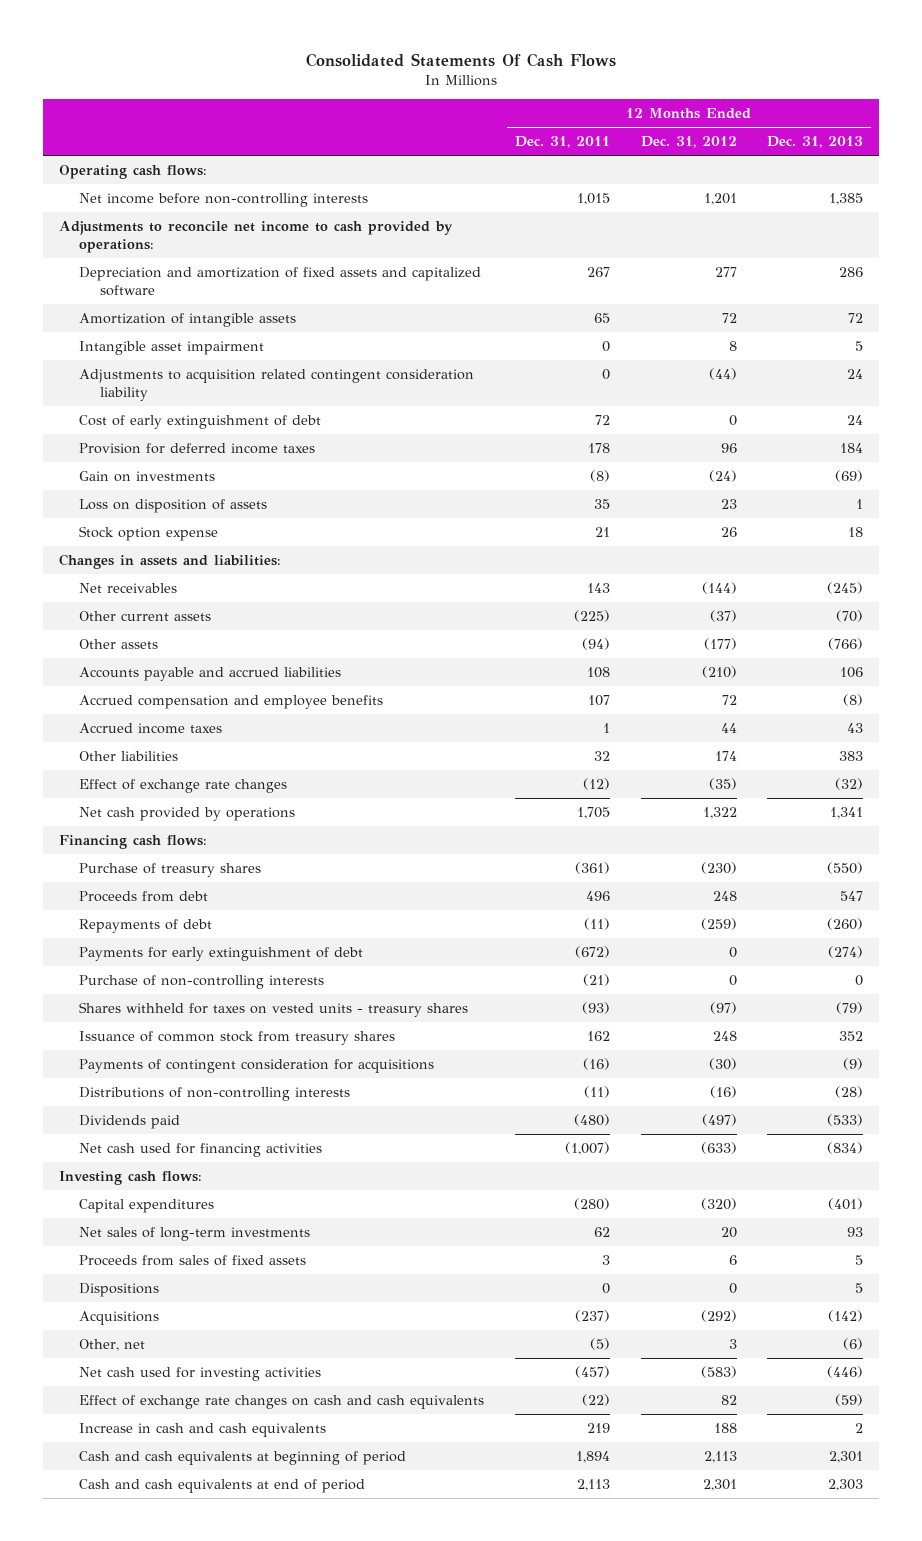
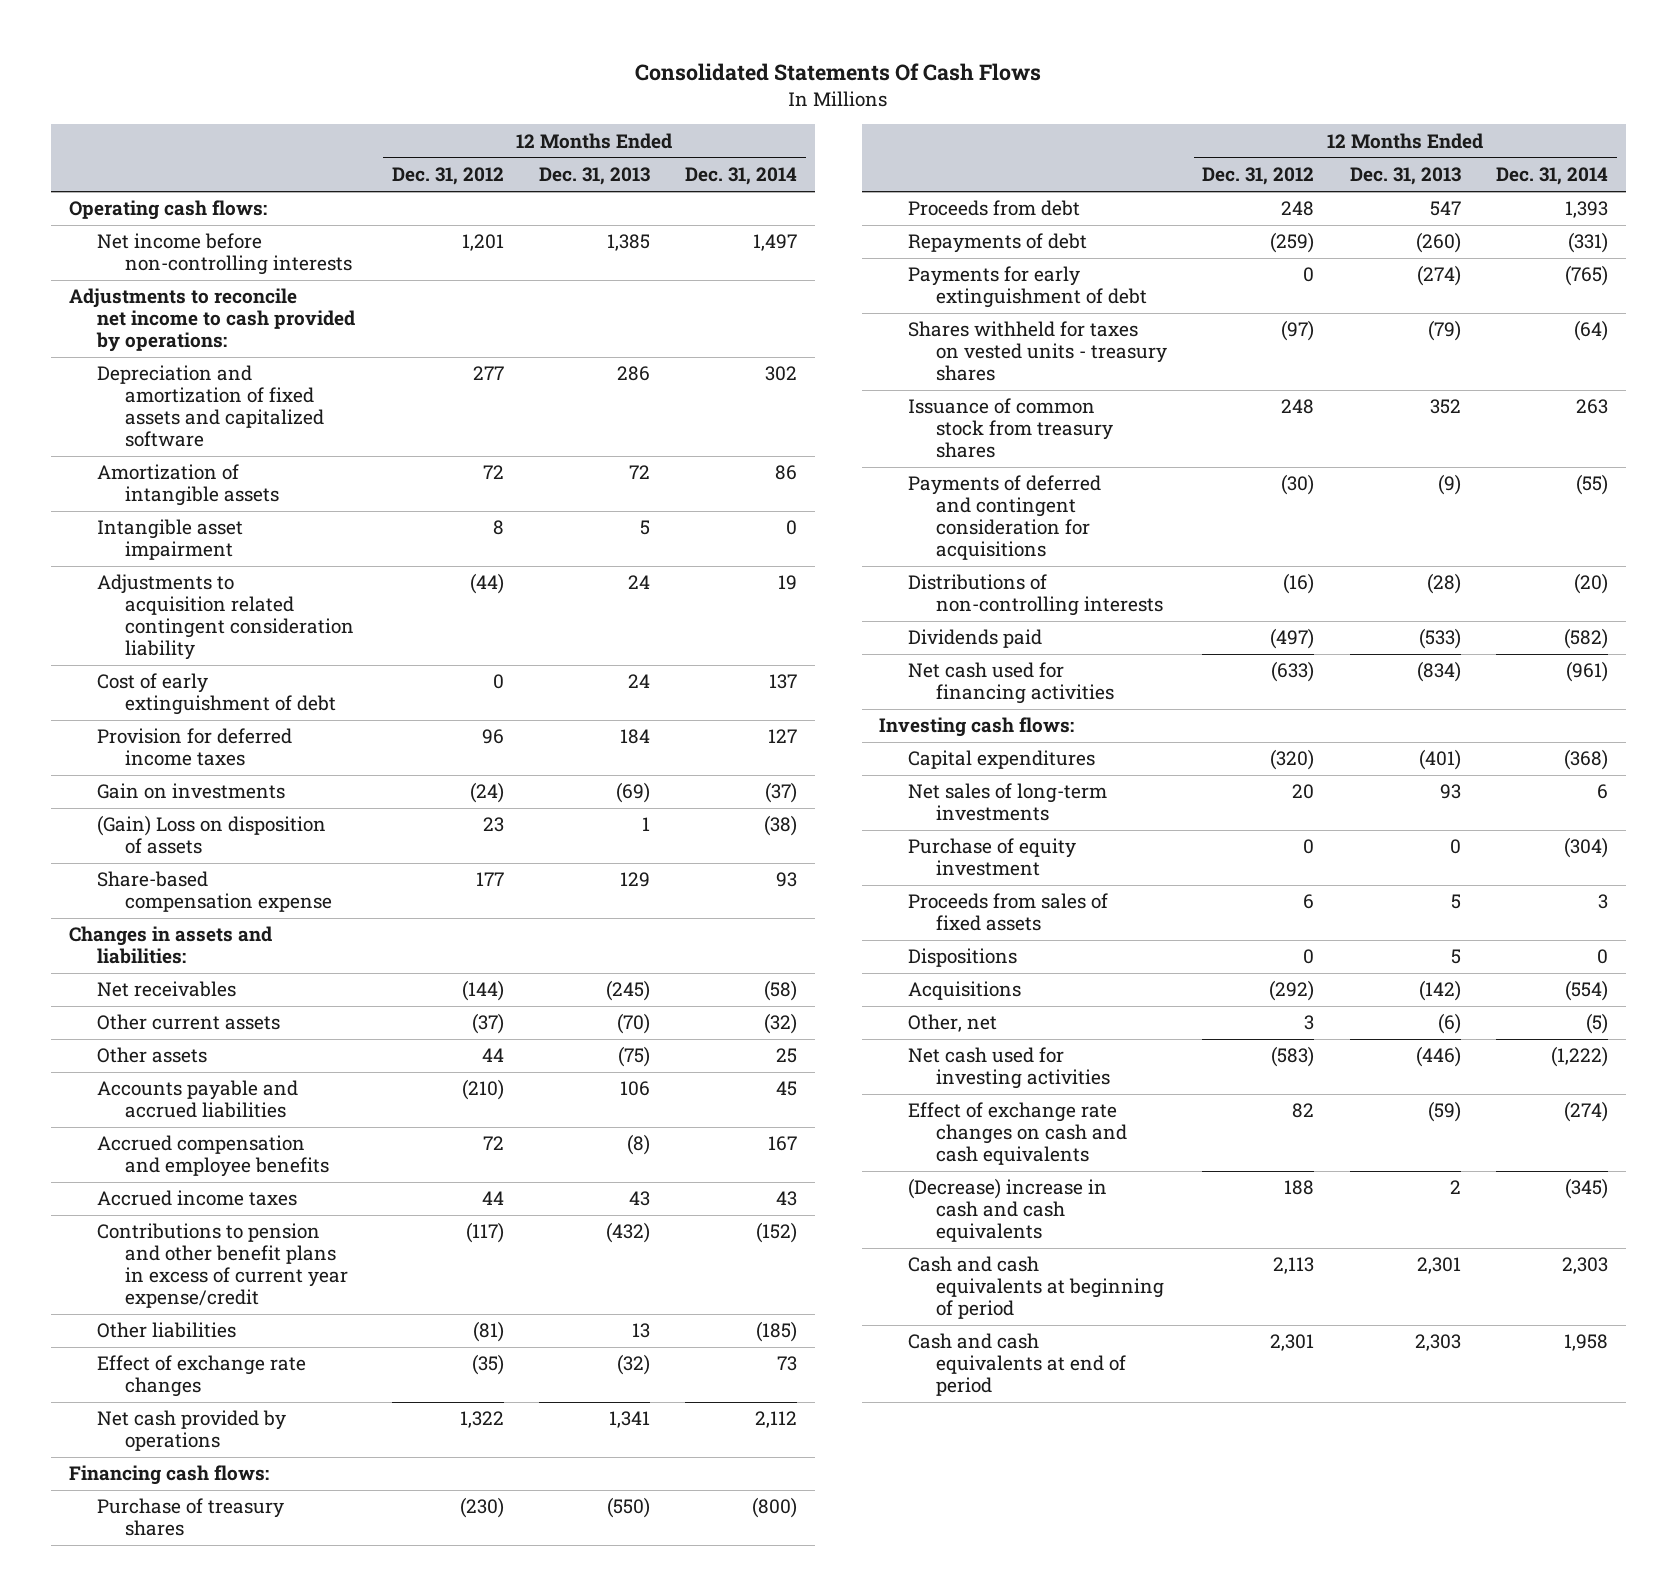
- | 12 Months Ended Dec. 31, 2011 | 12 Months Ended Dec. 31, 2012 | 12 Months Ended Dec. 31, 2013
+ | 12 Months Ended Dec. 31, 2012 | 12 Months Ended Dec. 31, 2013 | 12 Months Ended Dec. 31, 2014
- Loss on disposition of assets | 35 | 23 | 1
- Stock option expense | 21 | 26 | 18
+ (Gain) Loss on disposition of assets | 23 | 1 | (38)
+ Share-based compensation expense | 177 | 129 | 93
- Other assets | (94) | (177) | (766)
+ Other assets | 44 | (75) | 25
- Other liabilities | 32 | 174 | 383
+ Contributions to pension and other benefit plans in excess of current year expense/credit | (117) | (432) | (152)
+ Other liabilities | (81) | 13 | (185)
- Purchase of non-controlling interests | (21) | 0 | 0
- Payments of contingent consideration for acquisitions | (16) | (30) | (9)
+ Payments of deferred and contingent consideration for acquisitions | (30) | (9) | (55)
+ Purchase of equity investment | 0 | 0 | (304)
- Increase in cash and cash equivalents | 219 | 188 | 2
+ (Decrease) increase in cash and cash equivalents | 188 | 2 | (345)

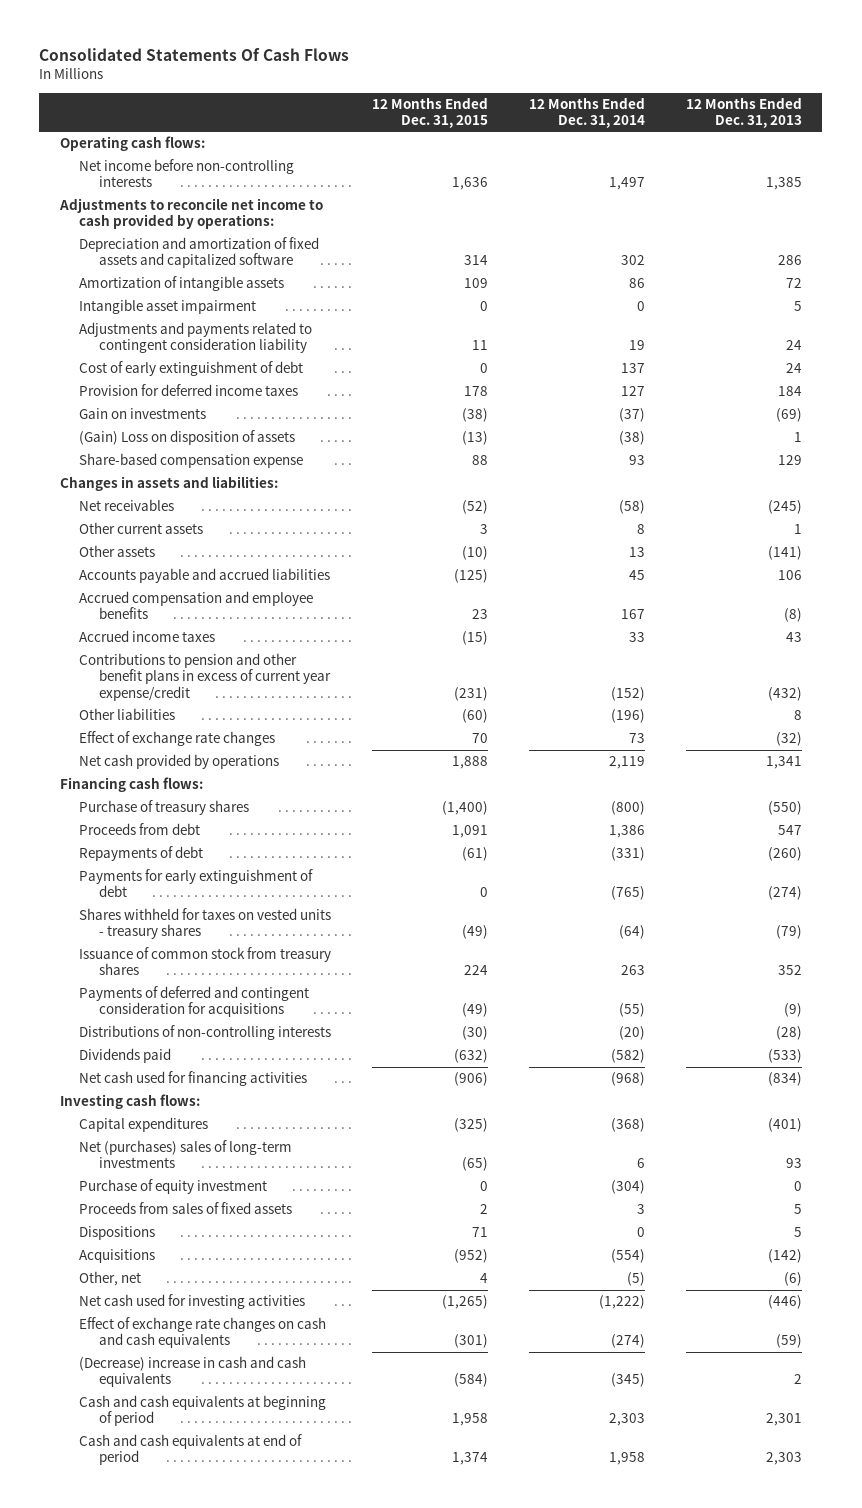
- | 12 Months Ended Dec. 31, 2012 | 12 Months Ended Dec. 31, 2013 | 12 Months Ended Dec. 31, 2014
+ | 12 Months Ended Dec. 31, 2015 | 12 Months Ended Dec. 31, 2014 | 12 Months Ended Dec. 31, 2013
- Adjustments to acquisition related contingent consideration liability | (44) | 24 | 19
+ Adjustments and payments related to contingent consideration liability | 11 | 19 | 24
- Other current assets | (37) | (70) | (32)
- Other assets | 44 | (75) | 25
+ Other current assets | 3 | 8 | 1
+ Other assets | (10) | 13 | (141)
- Accrued income taxes | 44 | 43 | 43
+ Accrued income taxes | (15) | 33 | 43
- Other liabilities | (81) | 13 | (185)
+ Other liabilities | (60) | (196) | 8
- Net cash provided by operations | 1,322 | 1,341 | 2,112
+ Net cash provided by operations | 1,888 | 2,119 | 1,341
- Proceeds from debt | 248 | 547 | 1,393
+ Proceeds from debt | 1,091 | 1,386 | 547
- Net cash used for financing activities | (633) | (834) | (961)
+ Net cash used for financing activities | (906) | (968) | (834)
- Net sales of long-term investments | 20 | 93 | 6
+ Net (purchases) sales of long-term investments | (65) | 6 | 93

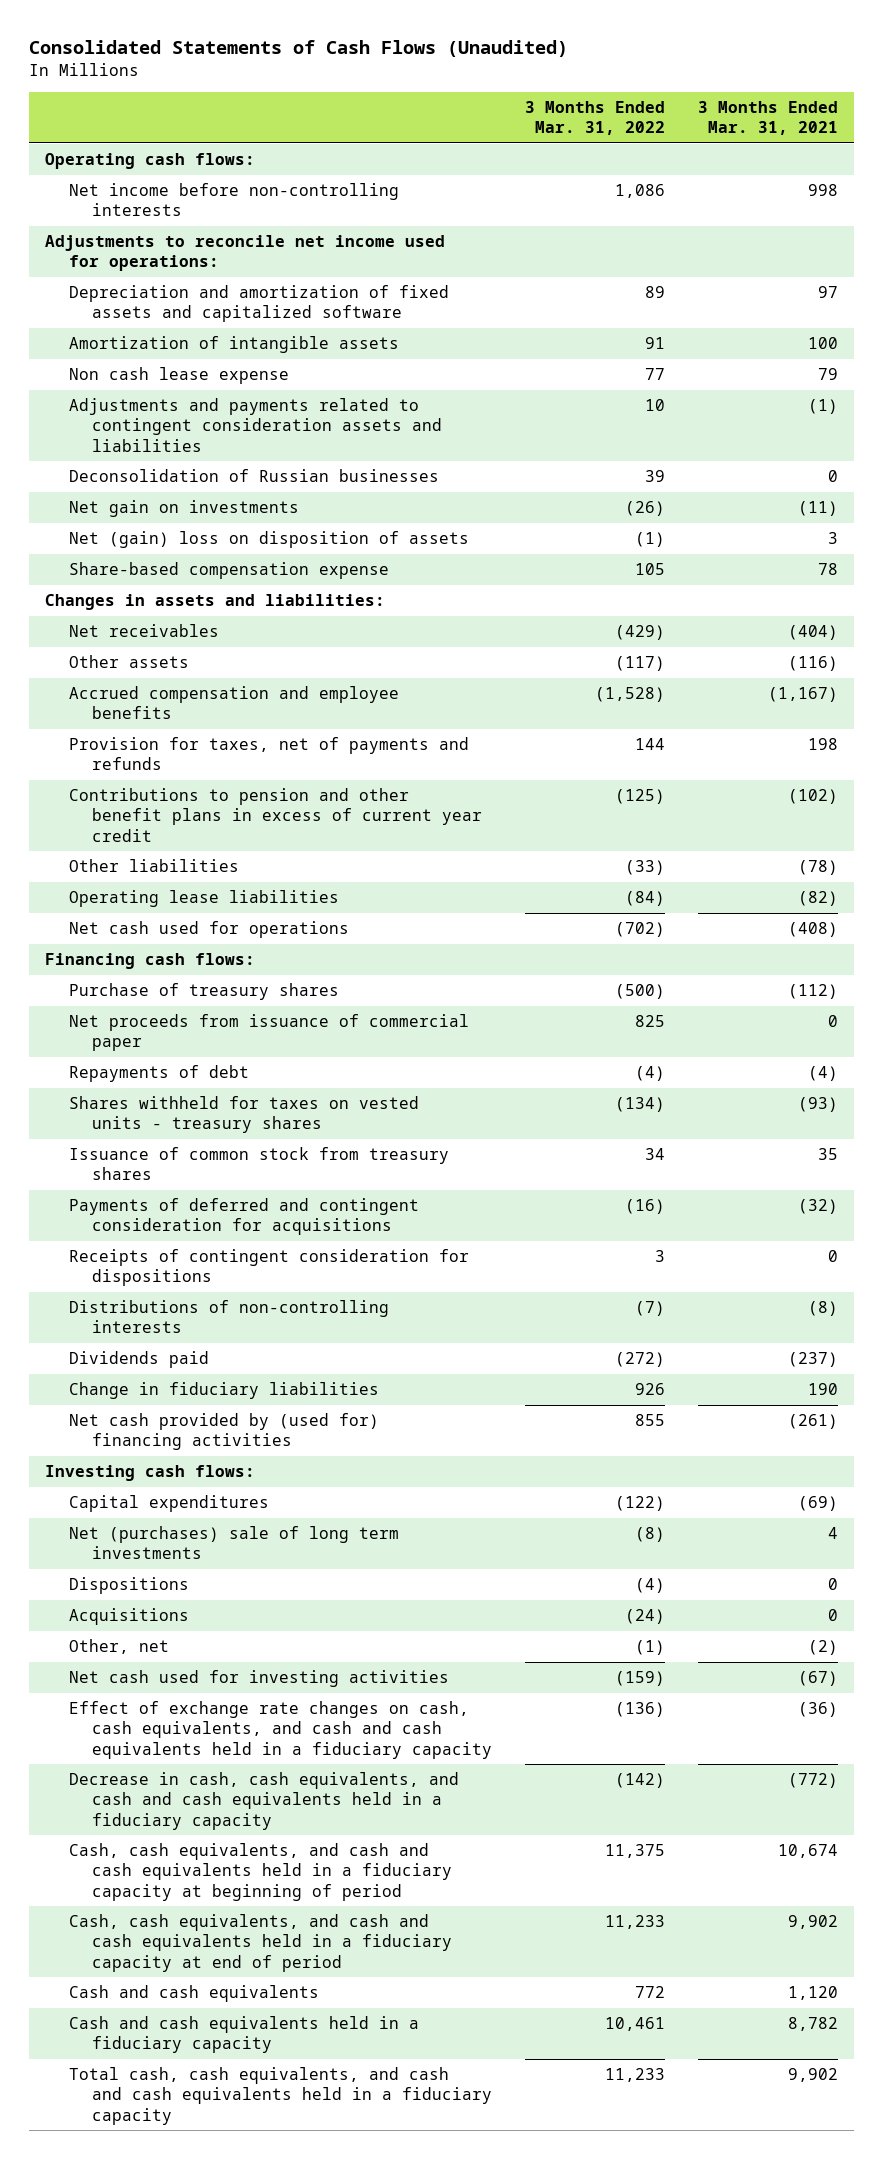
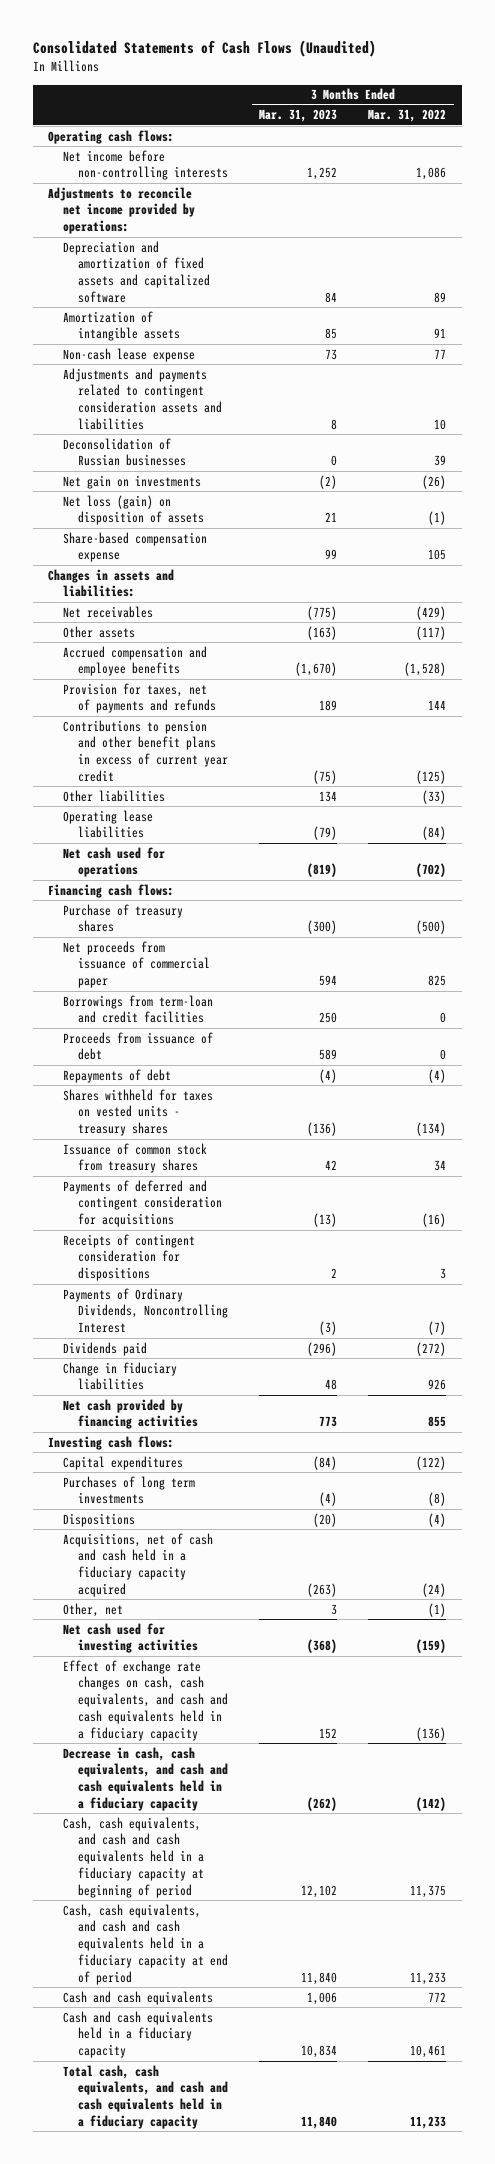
- | 3 Months Ended Mar. 31, 2022 | 3 Months Ended Mar. 31, 2021
+ | 3 Months Ended Mar. 31, 2023 | 3 Months Ended Mar. 31, 2022
- Adjustments to reconcile net income used for operations:
+ Adjustments to reconcile net income provided by operations:
- Non cash lease expense | 77 | 79
+ Non-cash lease expense | 73 | 77
- Net (gain) loss on disposition of assets | (1) | 3
+ Net loss (gain) on disposition of assets | 21 | (1)
+ Borrowings from term-loan and credit facilities | 250 | 0
+ Proceeds from issuance of debt | 589 | 0
- Distributions of non-controlling interests | (7) | (8)
+ Payments of Ordinary Dividends, Noncontrolling Interest | (3) | (7)
- Net cash provided by (used for) financing activities | 855 | (261)
+ Net cash provided by financing activities | 773 | 855
- Net (purchases) sale of long term investments | (8) | 4
+ Purchases of long term investments | (4) | (8)
- Acquisitions | (24) | 0
+ Acquisitions, net of cash and cash held in a fiduciary capacity acquired | (263) | (24)

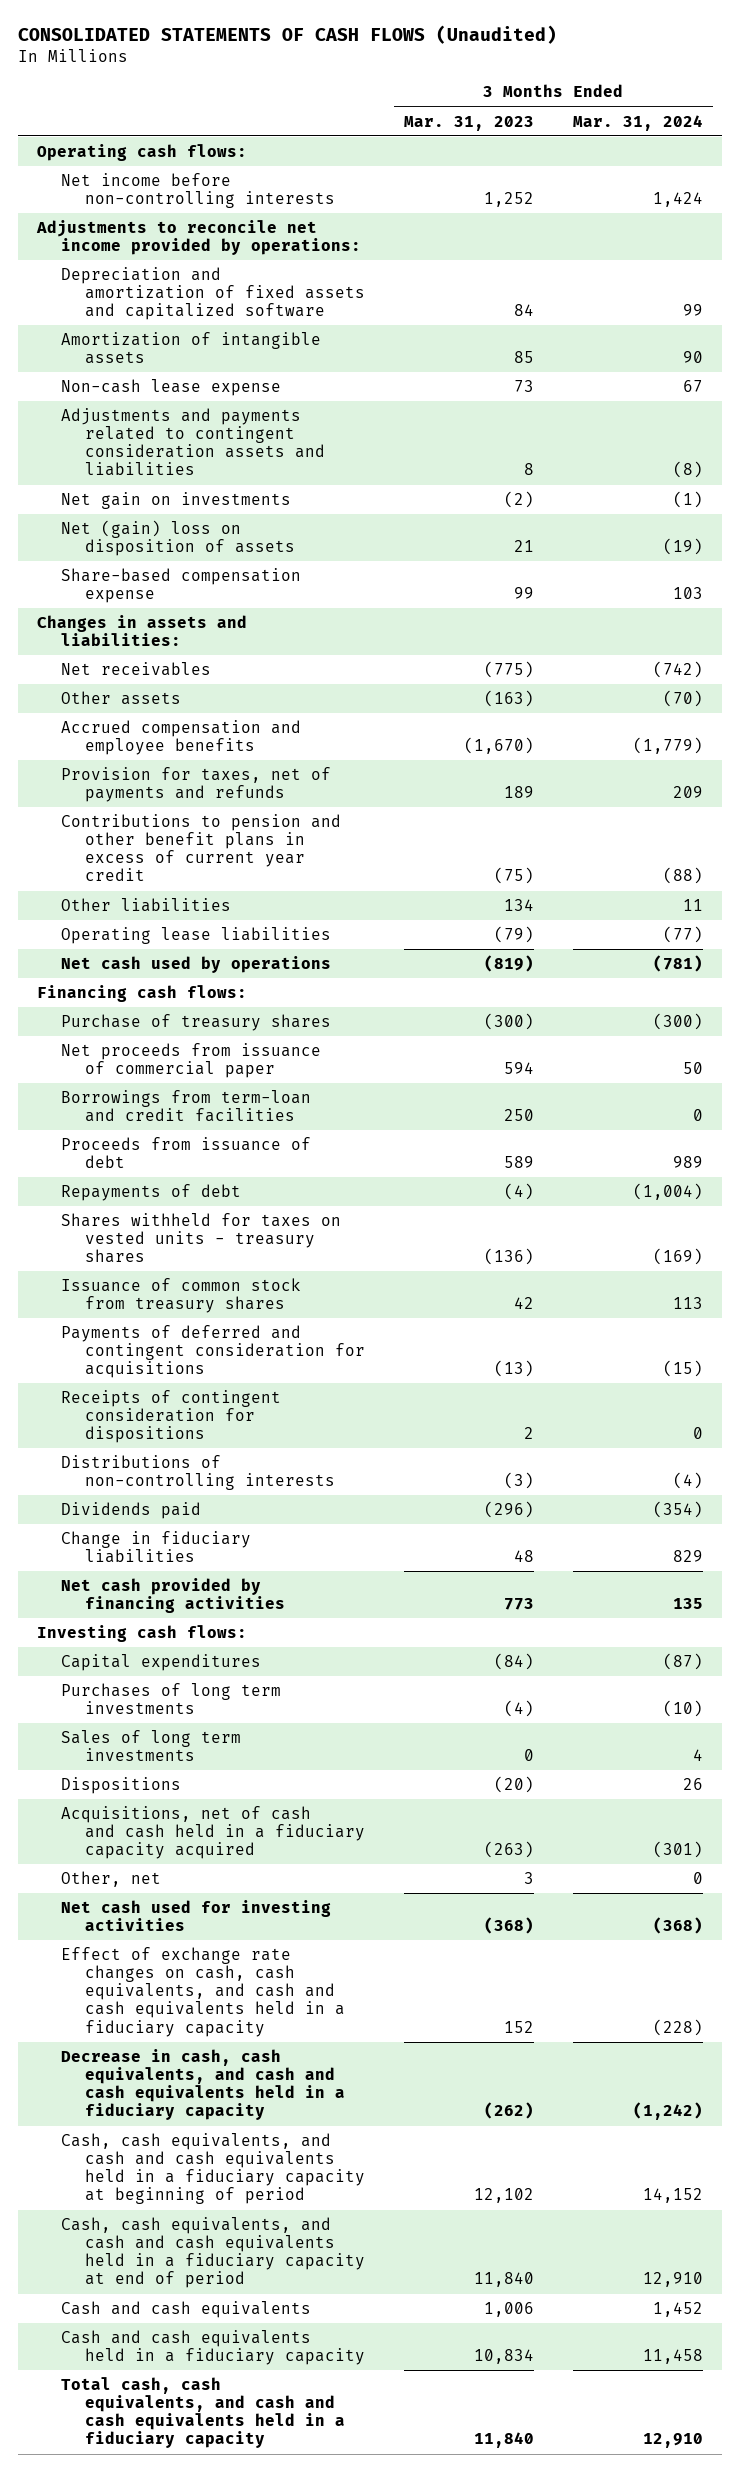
- Consolidated Statements of Cash Flows (Unaudited)
+ CONSOLIDATED STATEMENTS OF CASH FLOWS (Unaudited)
- | 3 Months Ended Mar. 31, 2023 | 3 Months Ended Mar. 31, 2022
+ | 3 Months Ended Mar. 31, 2023 | 3 Months Ended Mar. 31, 2024
- Deconsolidation of Russian businesses | 0 | 39
- Net loss (gain) on disposition of assets | 21 | (1)
+ Net (gain) loss on disposition of assets | 21 | (19)
- Net cash used for operations | (819) | (702)
+ Net cash used by operations | (819) | (781)
- Payments of Ordinary Dividends, Noncontrolling Interest | (3) | (7)
+ Distributions of non-controlling interests | (3) | (4)
+ Sales of long term investments | 0 | 4

